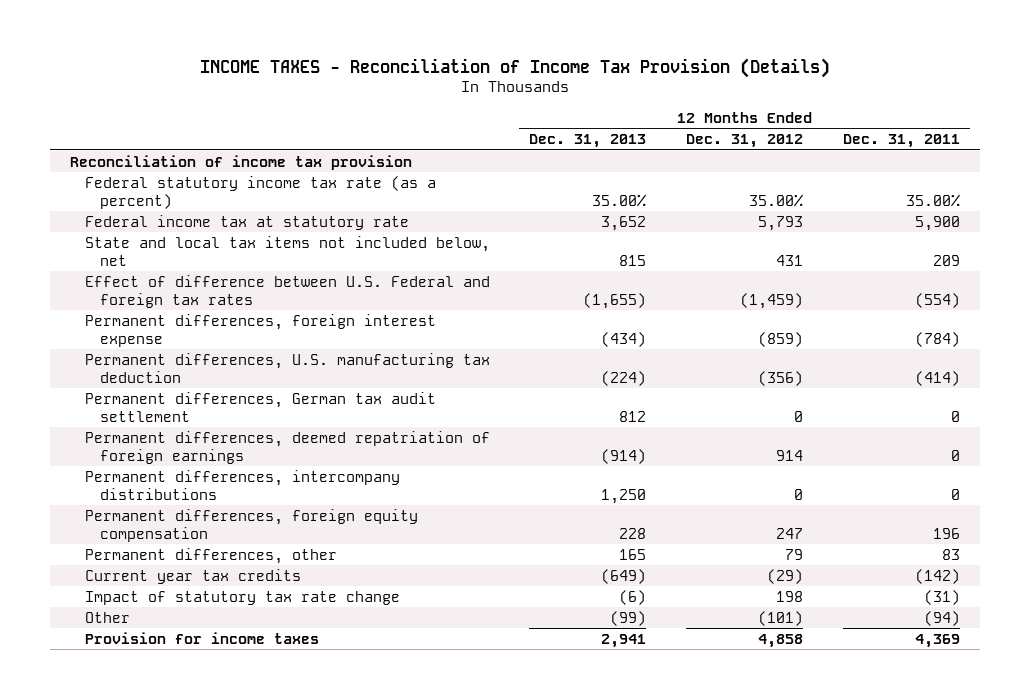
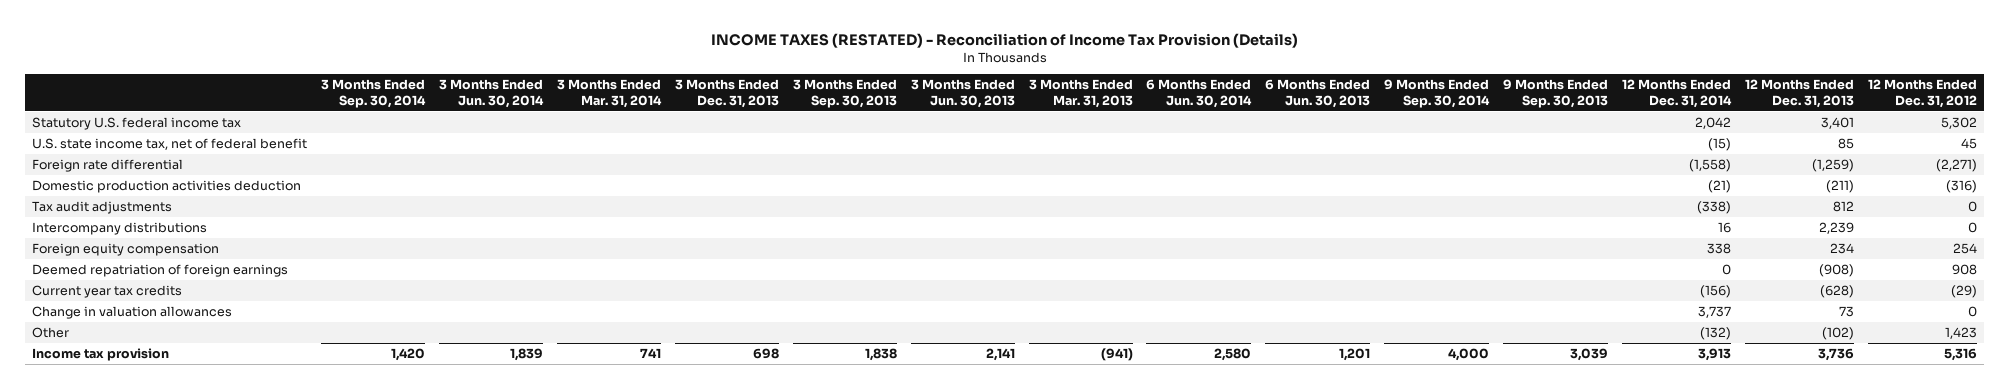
- INCOME TAXES - Reconciliation of Income Tax Provision (Details)
+ INCOME TAXES (RESTATED) - Reconciliation of Income Tax Provision (Details)
- | 12 Months Ended Dec. 31, 2013 | 12 Months Ended Dec. 31, 2012 | 12 Months Ended Dec. 31, 2011
+ | 3 Months Ended Sep. 30, 2014 | 3 Months Ended Jun. 30, 2014 | 3 Months Ended Mar. 31, 2014 | 3 Months Ended Dec. 31, 2013 | 3 Months Ended Sep. 30, 2013 | 3 Months Ended Jun. 30, 2013 | 3 Months Ended Mar. 31, 2013 | 6 Months Ended Jun. 30, 2014 | 6 Months Ended Jun. 30, 2013 | 9 Months Ended Sep. 30, 2014 | 9 Months Ended Sep. 30, 2013 | 12 Months Ended Dec. 31, 2014 | 12 Months Ended Dec. 31, 2013 | 12 Months Ended Dec. 31, 2012
- Reconciliation of income tax provision
- Federal statutory income tax rate (as a percent) | 35.00% | 35.00% | 35.00%
- Federal income tax at statutory rate | 3,652 | 5,793 | 5,900
- State and local tax items not included below, net | 815 | 431 | 209
- Effect of difference between U.S. Federal and foreign tax rates | (1,655) | (1,459) | (554)
- Permanent differences, foreign interest expense | (434) | (859) | (784)
- Permanent differences, U.S. manufacturing tax deduction | (224) | (356) | (414)
- Permanent differences, German tax audit settlement | 812 | 0 | 0
- Permanent differences, deemed repatriation of foreign earnings | (914) | 914 | 0
- Permanent differences, intercompany distributions | 1,250 | 0 | 0
- Permanent differences, foreign equity compensation | 228 | 247 | 196
- Permanent differences, other | 165 | 79 | 83
- Current year tax credits | (649) | (29) | (142)
- Impact of statutory tax rate change | (6) | 198 | (31)
- Other | (99) | (101) | (94)
- Provision for income taxes | 2,941 | 4,858 | 4,369
+ Statutory U.S. federal income tax | | | | | | | | | | | | 2,042 | 3,401 | 5,302
+ U.S. state income tax, net of federal benefit | | | | | | | | | | | | (15) | 85 | 45
+ Foreign rate differential | | | | | | | | | | | | (1,558) | (1,259) | (2,271)
+ Domestic production activities deduction | | | | | | | | | | | | (21) | (211) | (316)
+ Tax audit adjustments | | | | | | | | | | | | (338) | 812 | 0
+ Intercompany distributions | | | | | | | | | | | | 16 | 2,239 | 0
+ Foreign equity compensation | | | | | | | | | | | | 338 | 234 | 254
+ Deemed repatriation of foreign earnings | | | | | | | | | | | | 0 | (908) | 908
+ Current year tax credits | | | | | | | | | | | | (156) | (628) | (29)
+ Change in valuation allowances | | | | | | | | | | | | 3,737 | 73 | 0
+ Other | | | | | | | | | | | | (132) | (102) | 1,423
+ Income tax provision | 1,420 | 1,839 | 741 | 698 | 1,838 | 2,141 | (941) | 2,580 | 1,201 | 4,000 | 3,039 | 3,913 | 3,736 | 5,316

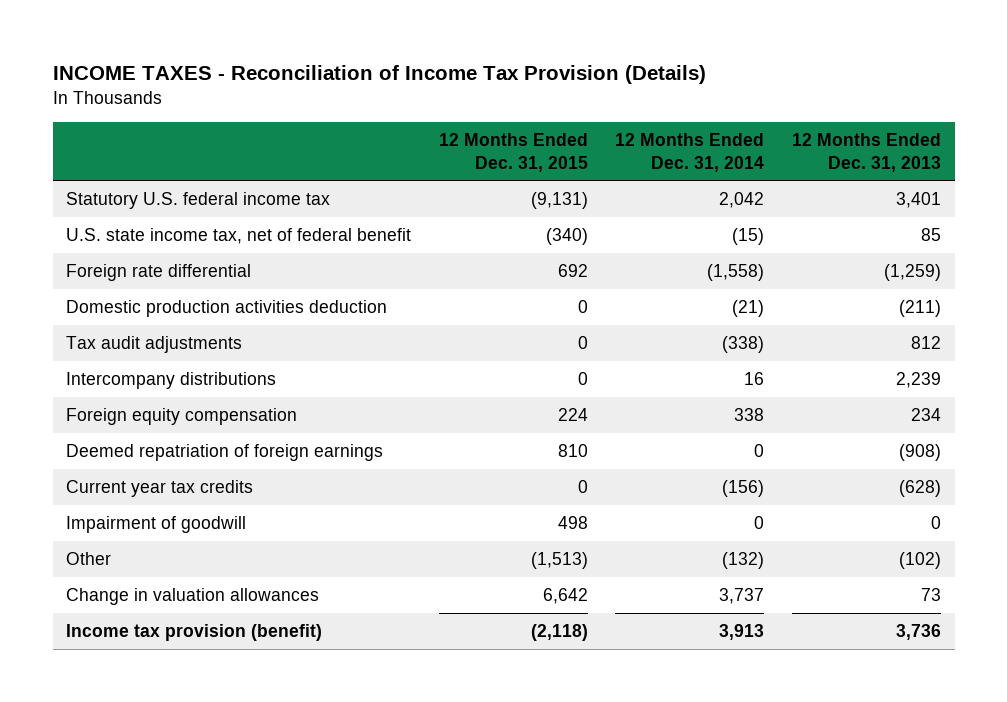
- INCOME TAXES (RESTATED) - Reconciliation of Income Tax Provision (Details)
+ INCOME TAXES - Reconciliation of Income Tax Provision (Details)
- | 3 Months Ended Sep. 30, 2014 | 3 Months Ended Jun. 30, 2014 | 3 Months Ended Mar. 31, 2014 | 3 Months Ended Dec. 31, 2013 | 3 Months Ended Sep. 30, 2013 | 3 Months Ended Jun. 30, 2013 | 3 Months Ended Mar. 31, 2013 | 6 Months Ended Jun. 30, 2014 | 6 Months Ended Jun. 30, 2013 | 9 Months Ended Sep. 30, 2014 | 9 Months Ended Sep. 30, 2013 | 12 Months Ended Dec. 31, 2014 | 12 Months Ended Dec. 31, 2013 | 12 Months Ended Dec. 31, 2012
+ | 12 Months Ended Dec. 31, 2015 | 12 Months Ended Dec. 31, 2014 | 12 Months Ended Dec. 31, 2013
+ Impairment of goodwill | 498 | 0 | 0
- Income tax provision | 1,420 | 1,839 | 741 | 698 | 1,838 | 2,141 | (941) | 2,580 | 1,201 | 4,000 | 3,039 | 3,913 | 3,736 | 5,316
moved down: Change in valuation allowances | 6,642 | 3,737 | 73
+ Income tax provision (benefit) | (2,118) | 3,913 | 3,736

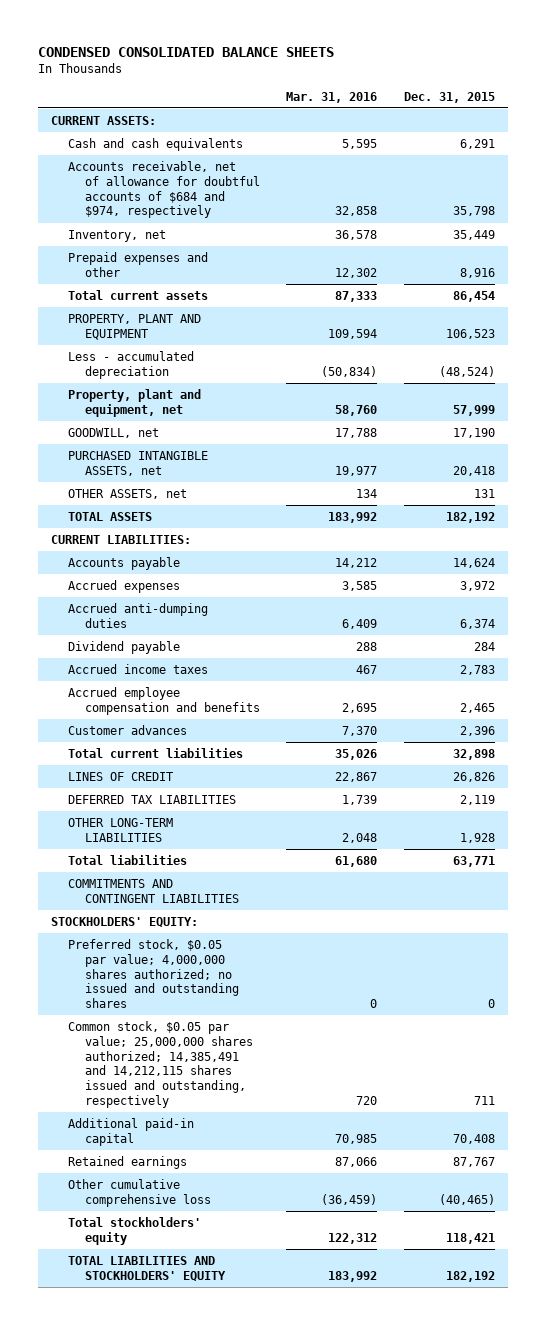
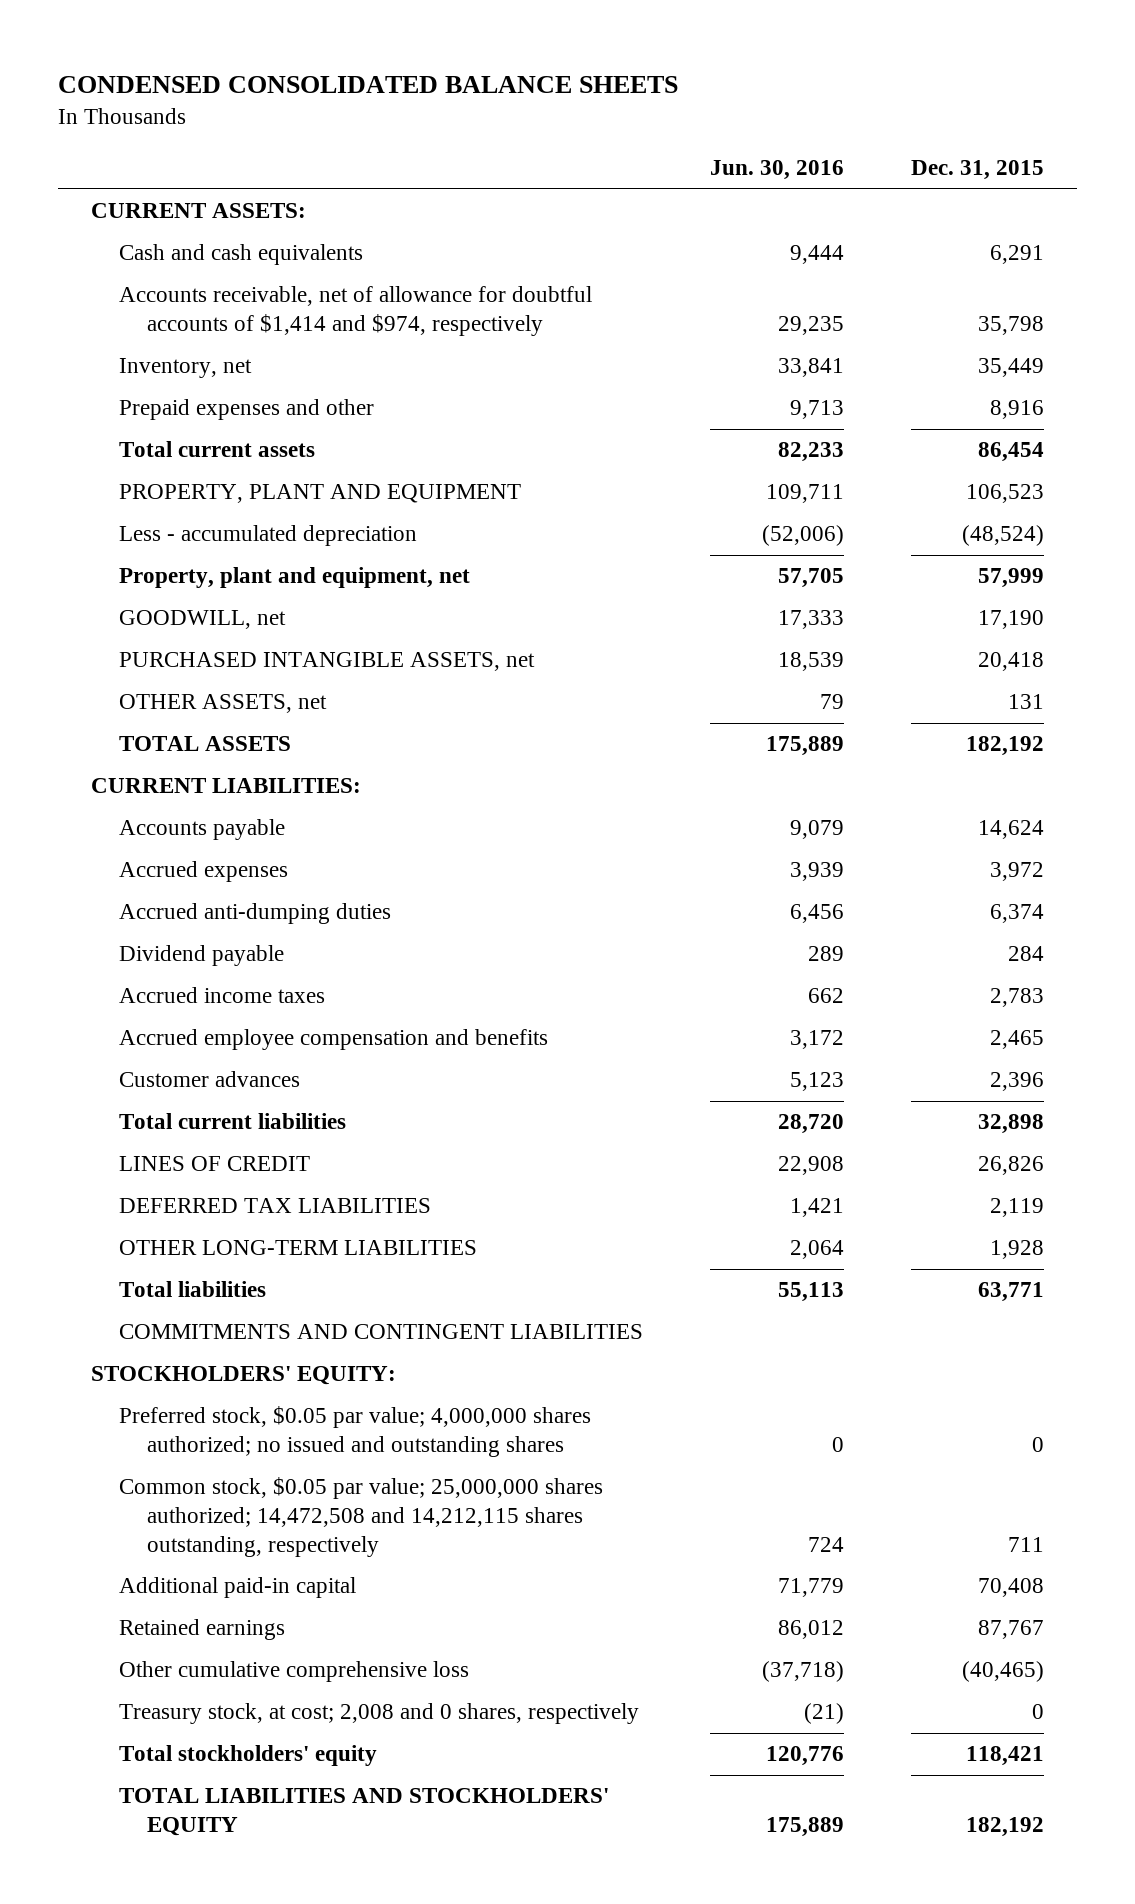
- | Mar. 31, 2016 | Dec. 31, 2015
+ | Jun. 30, 2016 | Dec. 31, 2015
- Accounts receivable, net of allowance for doubtful accounts of $684 and $974, respectively | 32,858 | 35,798
+ Accounts receivable, net of allowance for doubtful accounts of $1,414 and $974, respectively | 29,235 | 35,798
- Common stock, $0.05 par value; 25,000,000 shares authorized; 14,385,491 and 14,212,115 shares issued and outstanding, respectively | 720 | 711
+ Common stock, $0.05 par value; 25,000,000 shares authorized; 14,472,508 and 14,212,115 shares outstanding, respectively | 724 | 711
+ Treasury stock, at cost; 2,008 and 0 shares, respectively | (21) | 0

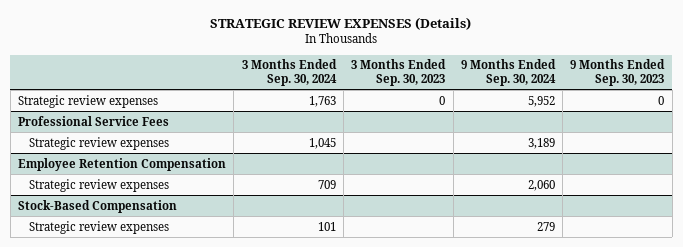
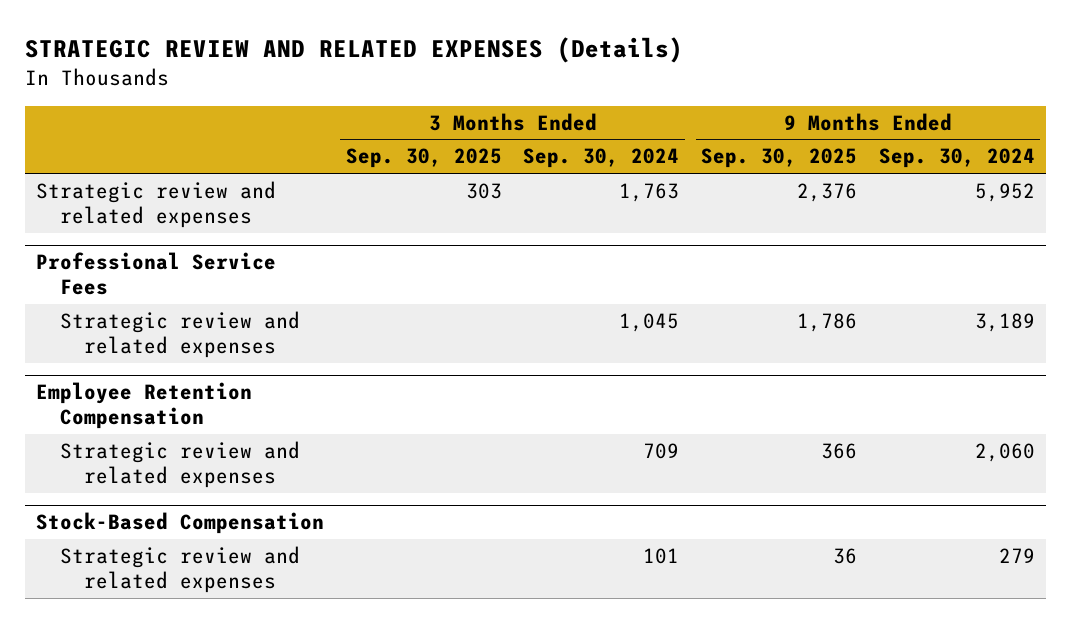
- STRATEGIC REVIEW EXPENSES (Details)
+ STRATEGIC REVIEW AND RELATED EXPENSES (Details)
- | 3 Months Ended Sep. 30, 2024 | 3 Months Ended Sep. 30, 2023 | 9 Months Ended Sep. 30, 2024 | 9 Months Ended Sep. 30, 2023
+ | 3 Months Ended Sep. 30, 2025 | 3 Months Ended Sep. 30, 2024 | 9 Months Ended Sep. 30, 2025 | 9 Months Ended Sep. 30, 2024
- Strategic review expenses | 1,763 | 0 | 5,952 | 0
+ Strategic review and related expenses | 303 | 1,763 | 2,376 | 5,952
@ Professional Service Fees
- Strategic review expenses | 1,045 | | 3,189 |
+ Strategic review and related expenses | | 1,045 | 1,786 | 3,189
@ Employee Retention Compensation
- Strategic review expenses | 709 | | 2,060 |
+ Strategic review and related expenses | | 709 | 366 | 2,060
@ Stock-Based Compensation
- Strategic review expenses | 101 | | 279 |
+ Strategic review and related expenses | | 101 | 36 | 279

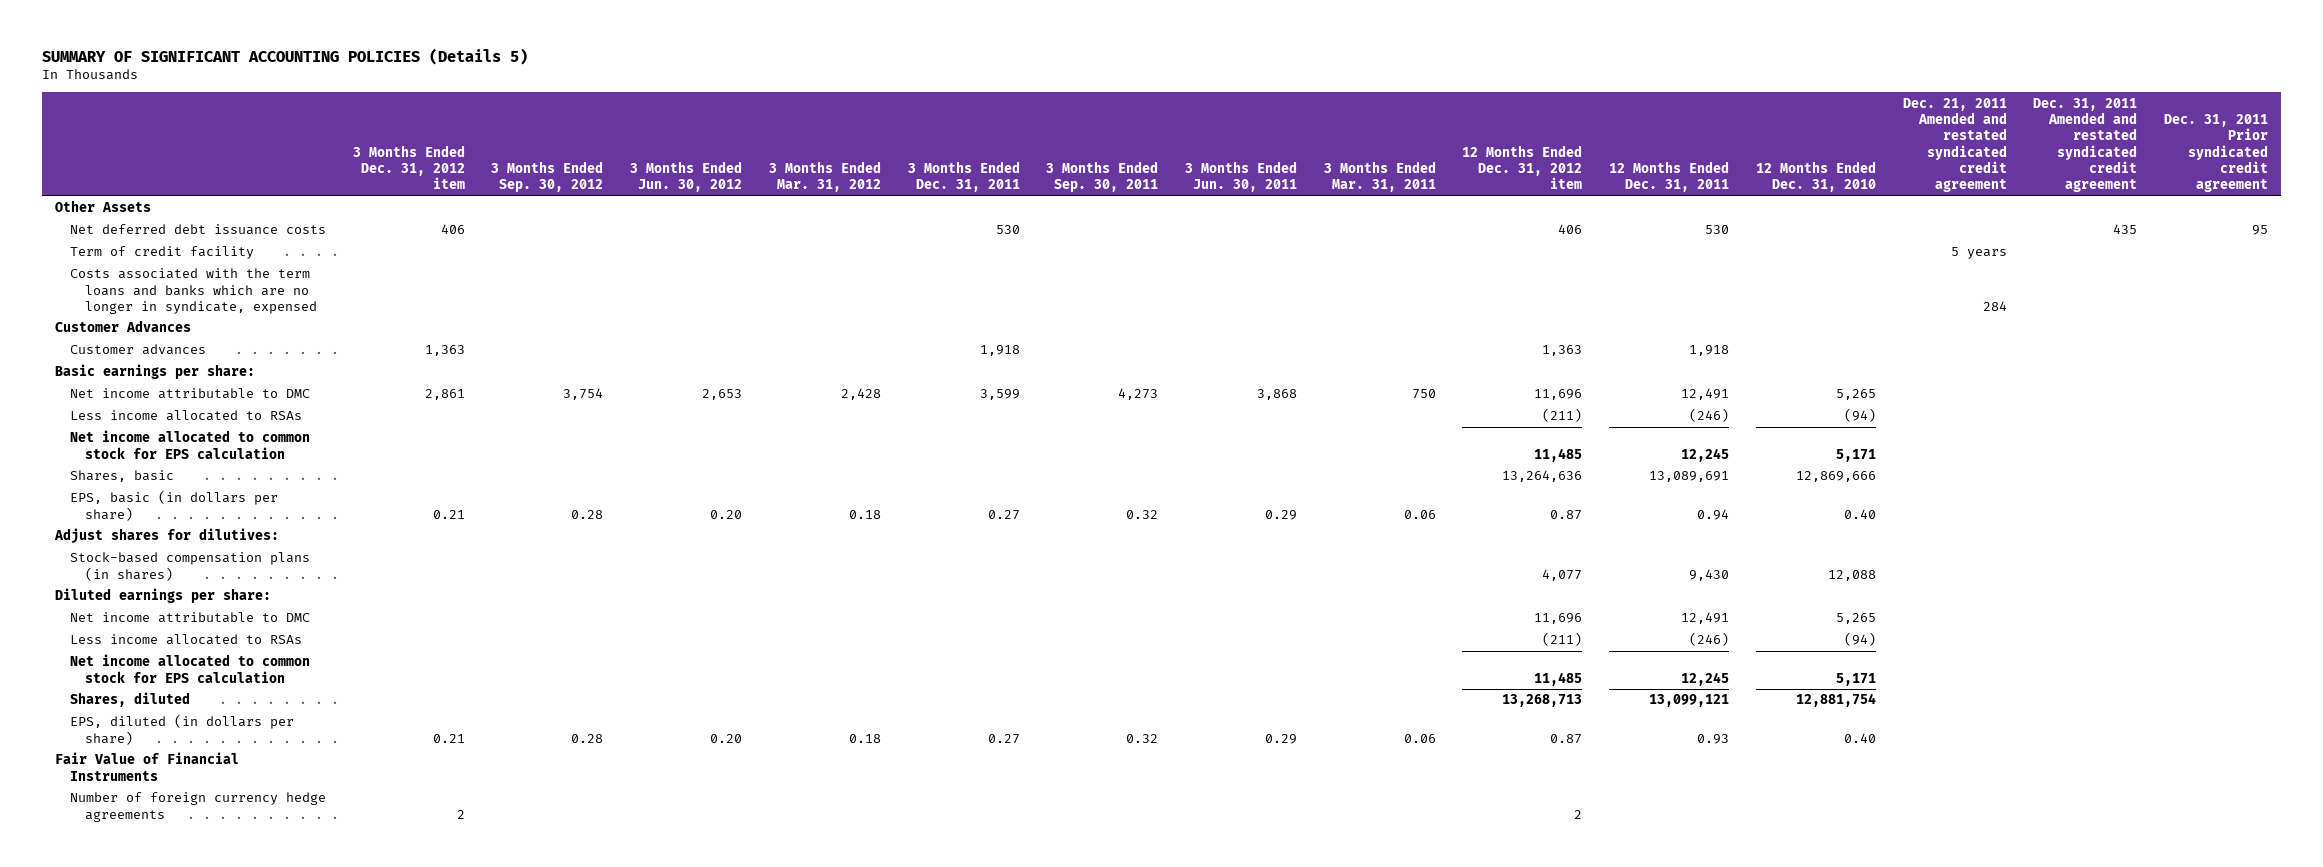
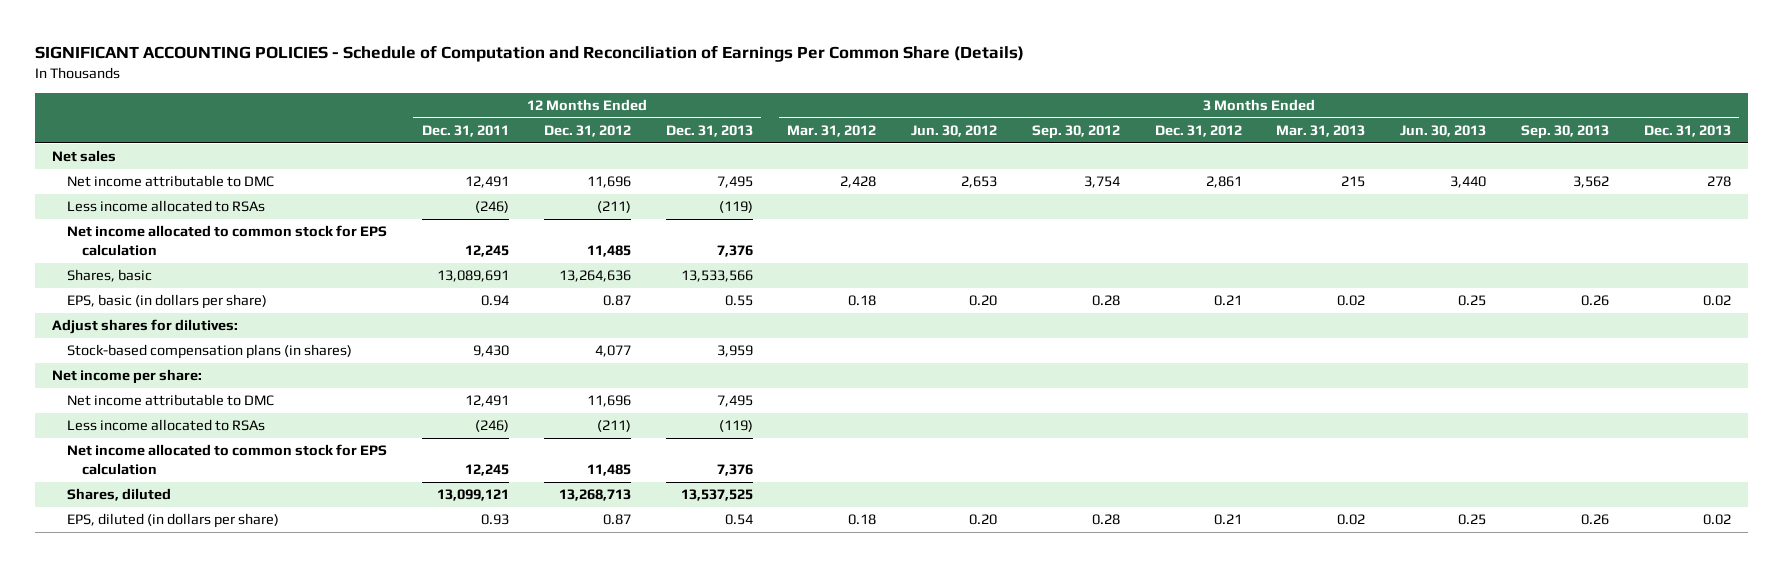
- SUMMARY OF SIGNIFICANT ACCOUNTING POLICIES (Details 5)
+ SIGNIFICANT ACCOUNTING POLICIES - Schedule of Computation and Reconciliation of Earnings Per Common Share (Details)
- | 3 Months Ended Dec. 31, 2012 item | 3 Months Ended Sep. 30, 2012 | 3 Months Ended Jun. 30, 2012 | 3 Months Ended Mar. 31, 2012 | 3 Months Ended Dec. 31, 2011 | 3 Months Ended Sep. 30, 2011 | 3 Months Ended Jun. 30, 2011 | 3 Months Ended Mar. 31, 2011 | 12 Months Ended Dec. 31, 2012 item | 12 Months Ended Dec. 31, 2011 | 12 Months Ended Dec. 31, 2010 | Dec. 21, 2011 Amended and restated syndicated credit agreement | Dec. 31, 2011 Amended and restated syndicated credit agreement | Dec. 31, 2011 Prior syndicated credit agreement
+ | 12 Months Ended Dec. 31, 2011 | 12 Months Ended Dec. 31, 2012 | 12 Months Ended Dec. 31, 2013 | 3 Months Ended Mar. 31, 2012 | 3 Months Ended Jun. 30, 2012 | 3 Months Ended Sep. 30, 2012 | 3 Months Ended Dec. 31, 2012 | 3 Months Ended Mar. 31, 2013 | 3 Months Ended Jun. 30, 2013 | 3 Months Ended Sep. 30, 2013 | 3 Months Ended Dec. 31, 2013
- Other Assets
- Net deferred debt issuance costs | 406 | | | | 530 | | | | 406 | 530 | | | 435 | 95
- Term of credit facility | | | | | | | | | | | | 5 years | |
- Costs associated with the term loans and banks which are no longer in syndicate, expensed | | | | | | | | | | | | 284 | |
- Customer Advances
- Customer advances | 1,363 | | | | 1,918 | | | | 1,363 | 1,918 | | | |
- Basic earnings per share:
+ Net sales
- Diluted earnings per share:
+ Net income per share:
- Fair Value of Financial Instruments
- Number of foreign currency hedge agreements | 2 | | | | | | | | 2 | | | | |

